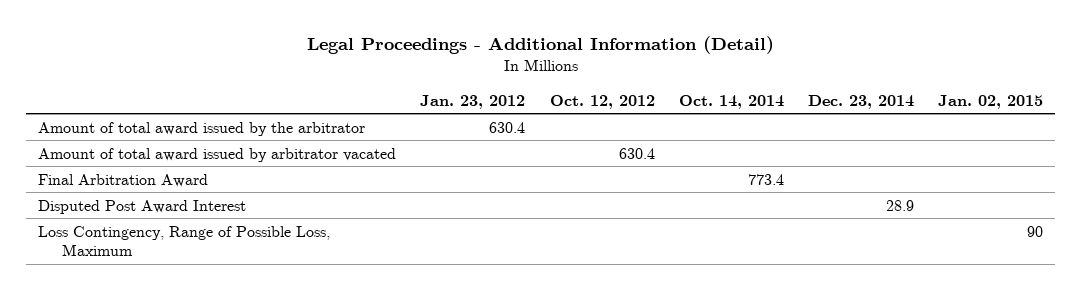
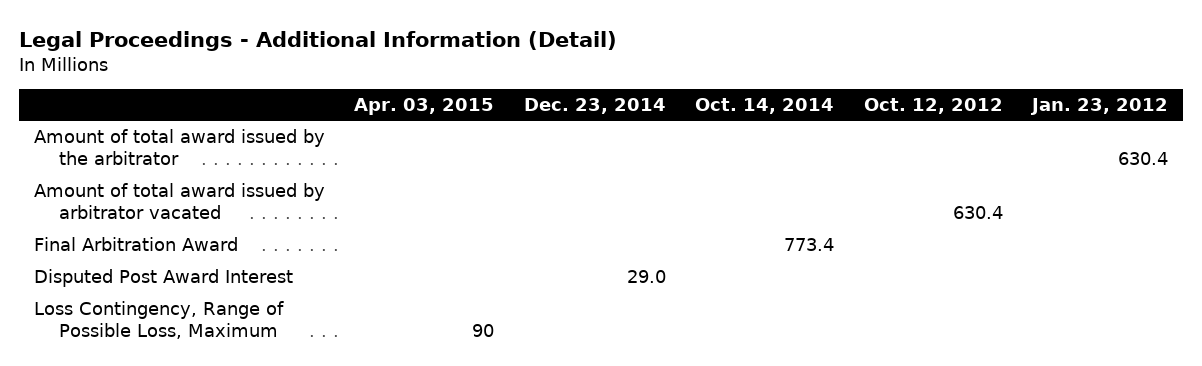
- | Jan. 23, 2012 | Oct. 12, 2012 | Oct. 14, 2014 | Dec. 23, 2014 | Jan. 02, 2015
+ | Apr. 03, 2015 | Dec. 23, 2014 | Oct. 14, 2014 | Oct. 12, 2012 | Jan. 23, 2012
- Disputed Post Award Interest | | | | 28.9 |
+ Disputed Post Award Interest | | 29.0 | | |

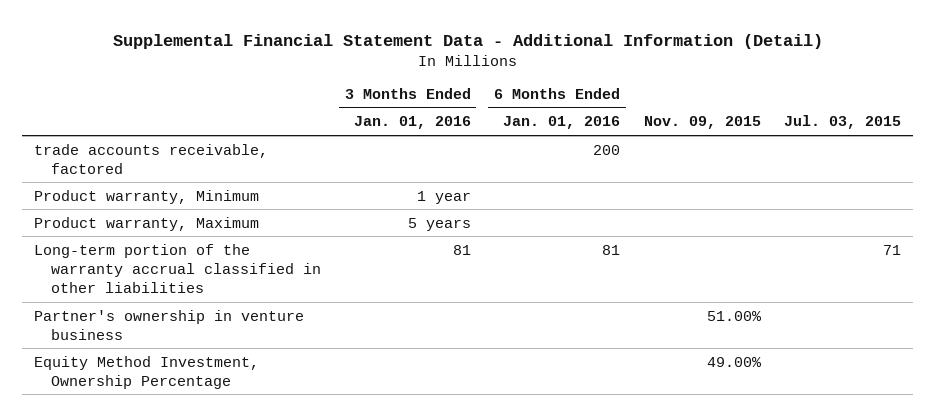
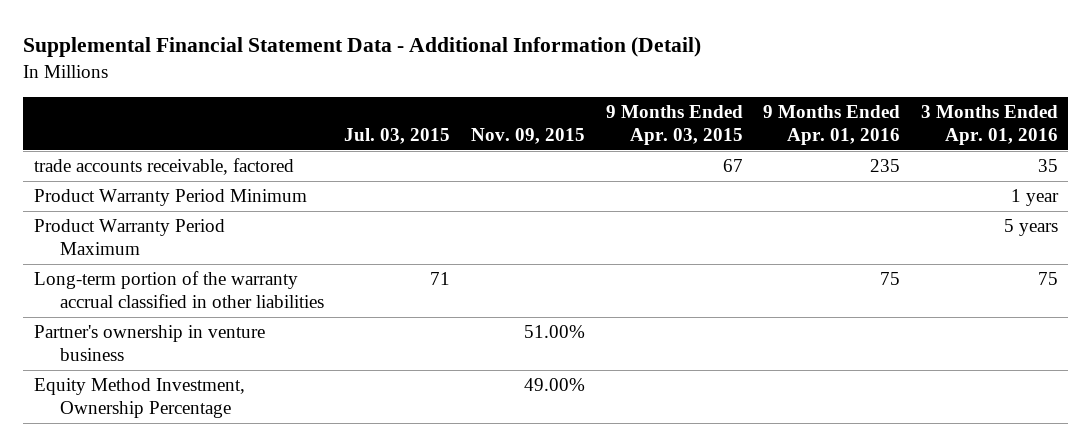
- | 3 Months Ended Jan. 01, 2016 | 6 Months Ended Jan. 01, 2016 | Nov. 09, 2015 | Jul. 03, 2015
+ | Jul. 03, 2015 | Nov. 09, 2015 | 9 Months Ended Apr. 03, 2015 | 9 Months Ended Apr. 01, 2016 | 3 Months Ended Apr. 01, 2016
- Product warranty, Minimum | 1 year | | |
- Product warranty, Maximum | 5 years | | |
+ Product Warranty Period Minimum | | | | | 1 year
+ Product Warranty Period Maximum | | | | | 5 years

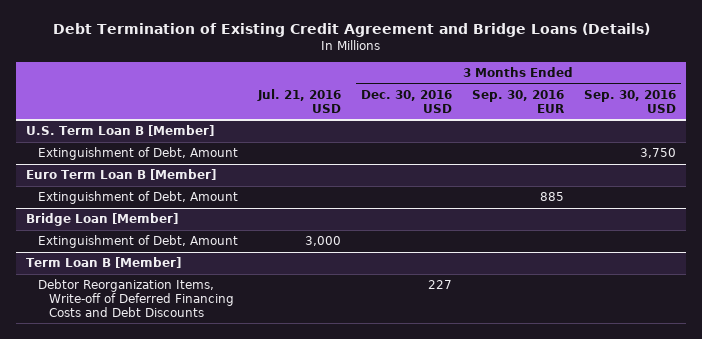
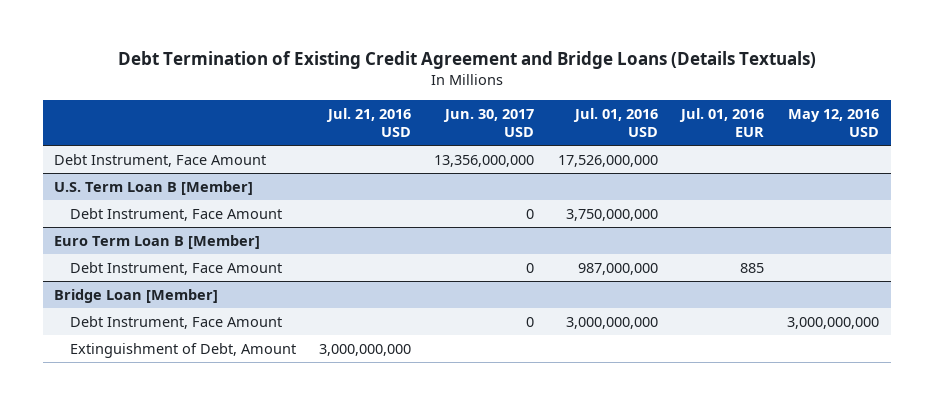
- Debt Termination of Existing Credit Agreement and Bridge Loans (Details)
+ Debt Termination of Existing Credit Agreement and Bridge Loans (Details Textuals)
- | Jul. 21, 2016 USD | 3 Months Ended Dec. 30, 2016 USD | 3 Months Ended Sep. 30, 2016 EUR | 3 Months Ended Sep. 30, 2016 USD
+ | Jul. 21, 2016 USD | Jun. 30, 2017 USD | Jul. 01, 2016 USD | Jul. 01, 2016 EUR | May 12, 2016 USD
+ Debt Instrument, Face Amount | | 13,356,000,000 | 17,526,000,000 | |
@ U.S. Term Loan B [Member]
- Extinguishment of Debt, Amount | | | | 3,750
+ Debt Instrument, Face Amount | | 0 | 3,750,000,000 | |
@ Euro Term Loan B [Member]
- Extinguishment of Debt, Amount | | | 885 |
+ Debt Instrument, Face Amount | | 0 | 987,000,000 | 885 |
@ Bridge Loan [Member]
- Extinguishment of Debt, Amount | 3,000 | | |
- Term Loan B [Member]
- Debtor Reorganization Items, Write-off of Deferred Financing Costs and Debt Discounts | | 227 | |
@ Bridge Loan [Member]
+ Debt Instrument, Face Amount | | 0 | 3,000,000,000 | | 3,000,000,000
+ Extinguishment of Debt, Amount | 3,000,000,000 | | | |

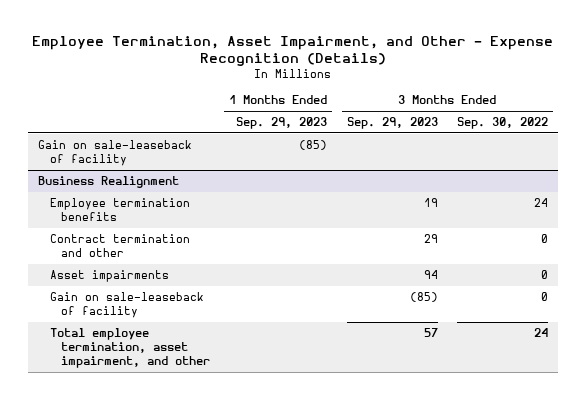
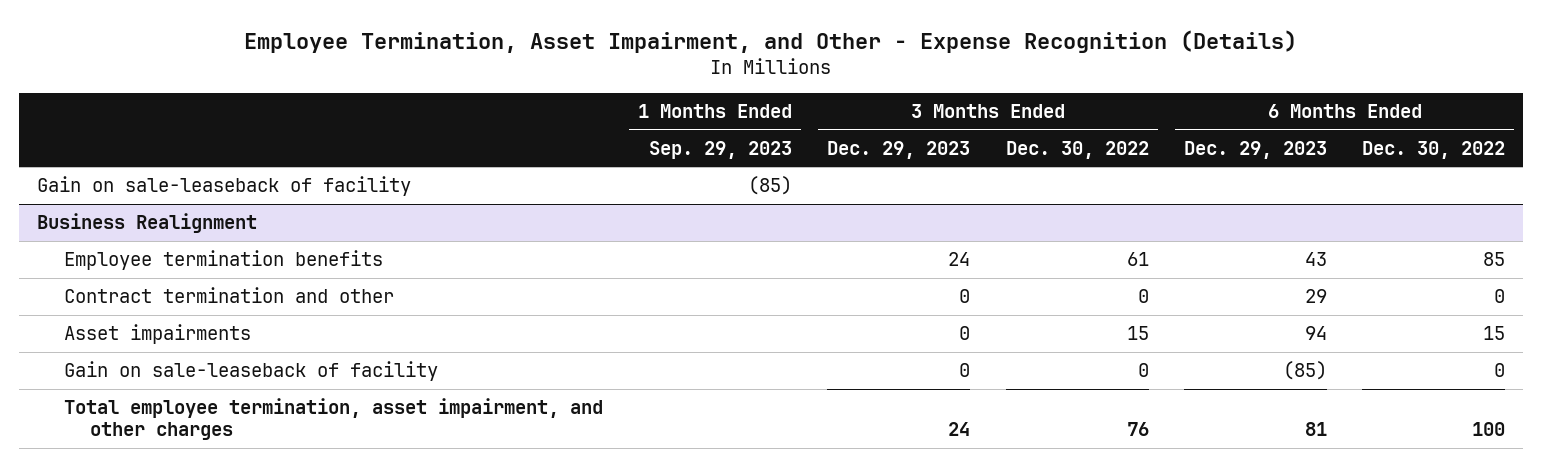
- | 1 Months Ended Sep. 29, 2023 | 3 Months Ended Sep. 29, 2023 | 3 Months Ended Sep. 30, 2022
+ | 1 Months Ended Sep. 29, 2023 | 3 Months Ended Dec. 29, 2023 | 3 Months Ended Dec. 30, 2022 | 6 Months Ended Dec. 29, 2023 | 6 Months Ended Dec. 30, 2022
@ Business Realignment
- Total employee termination, asset impairment, and other | | 57 | 24
+ Total employee termination, asset impairment, and other charges | | 24 | 76 | 81 | 100

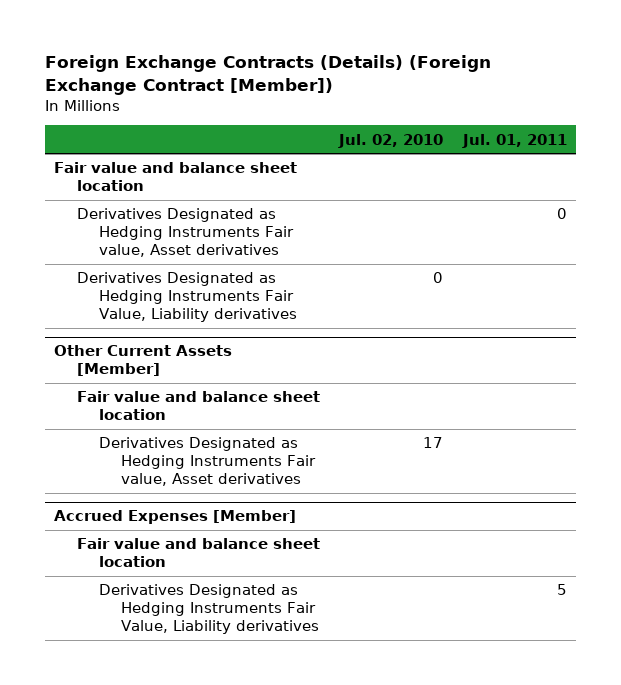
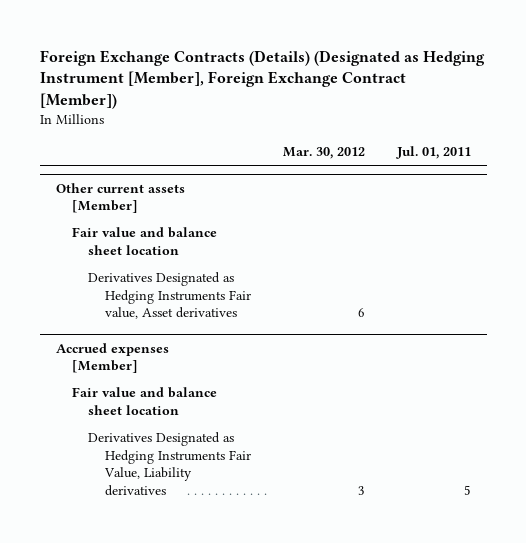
- Foreign Exchange Contracts (Details) (Foreign Exchange Contract [Member])
+ Foreign Exchange Contracts (Details) (Designated as Hedging Instrument [Member], Foreign Exchange Contract [Member])
- | Jul. 02, 2010 | Jul. 01, 2011
+ | Mar. 30, 2012 | Jul. 01, 2011
- Fair value and balance sheet location
- Derivatives Designated as Hedging Instruments Fair value, Asset derivatives | | 0
- Derivatives Designated as Hedging Instruments Fair Value, Liability derivatives | 0 |
- Other Current Assets [Member]
+ Other current assets [Member]
- Accrued Expenses [Member]
+ Accrued expenses [Member]

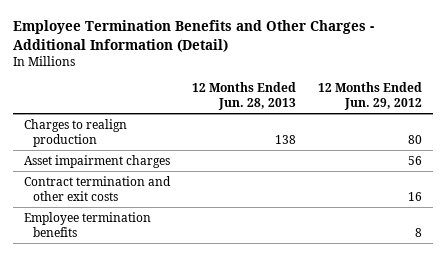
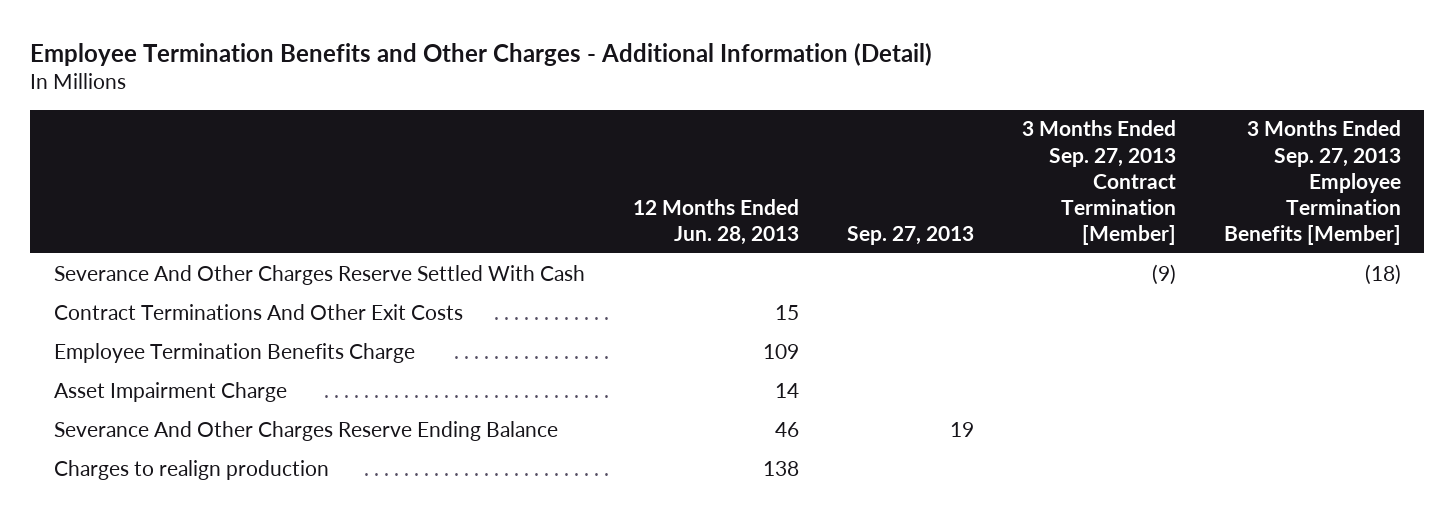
- | 12 Months Ended Jun. 28, 2013 | 12 Months Ended Jun. 29, 2012
+ | 12 Months Ended Jun. 28, 2013 | Sep. 27, 2013 | 3 Months Ended Sep. 27, 2013 Contract Termination [Member] | 3 Months Ended Sep. 27, 2013 Employee Termination Benefits [Member]
+ Severance And Other Charges Reserve Settled With Cash | | | (9) | (18)
+ Contract Terminations And Other Exit Costs | 15 | | |
+ Employee Termination Benefits Charge | 109 | | |
+ Asset Impairment Charge | 14 | | |
+ Severance And Other Charges Reserve Ending Balance | 46 | 19 | |
- Asset impairment charges | | 56
- Contract termination and other exit costs | | 16
- Employee termination benefits | | 8

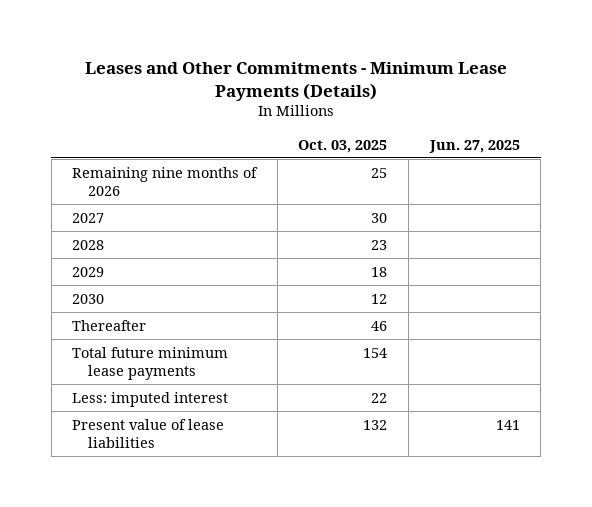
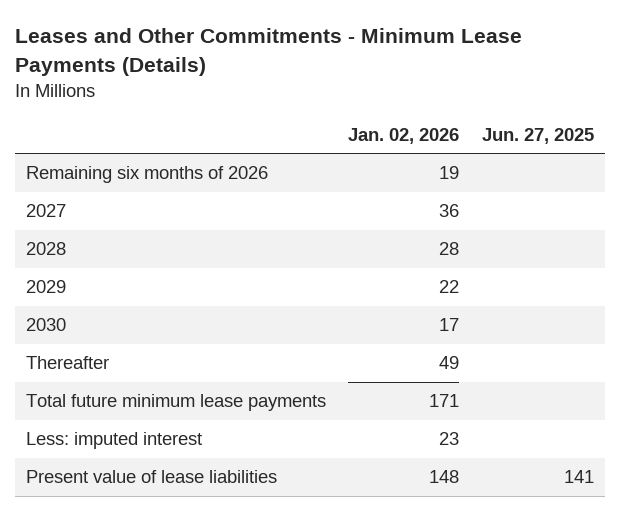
- | Oct. 03, 2025 | Jun. 27, 2025
+ | Jan. 02, 2026 | Jun. 27, 2025
- Remaining nine months of 2026 | 25 |
+ Remaining six months of 2026 | 19 |

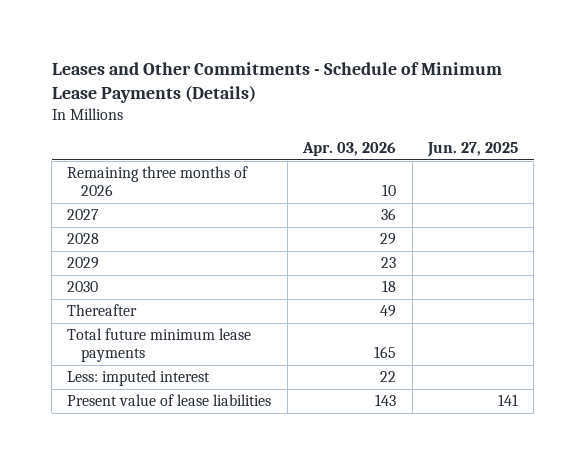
- Leases and Other Commitments - Minimum Lease Payments (Details)
+ Leases and Other Commitments - Schedule of Minimum Lease Payments (Details)
- | Jan. 02, 2026 | Jun. 27, 2025
+ | Apr. 03, 2026 | Jun. 27, 2025
- Remaining six months of 2026 | 19 |
+ Remaining three months of 2026 | 10 |

